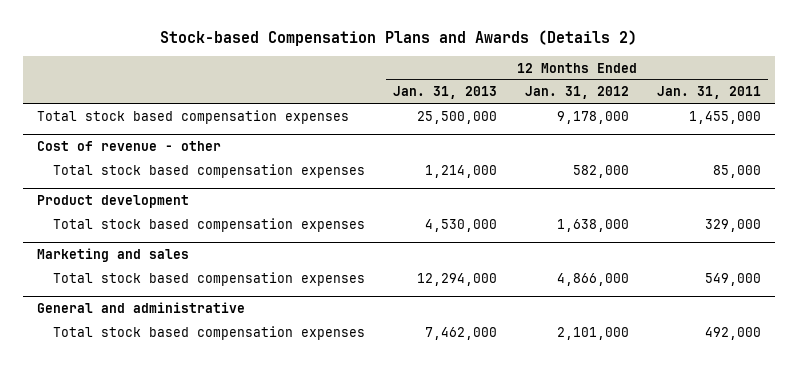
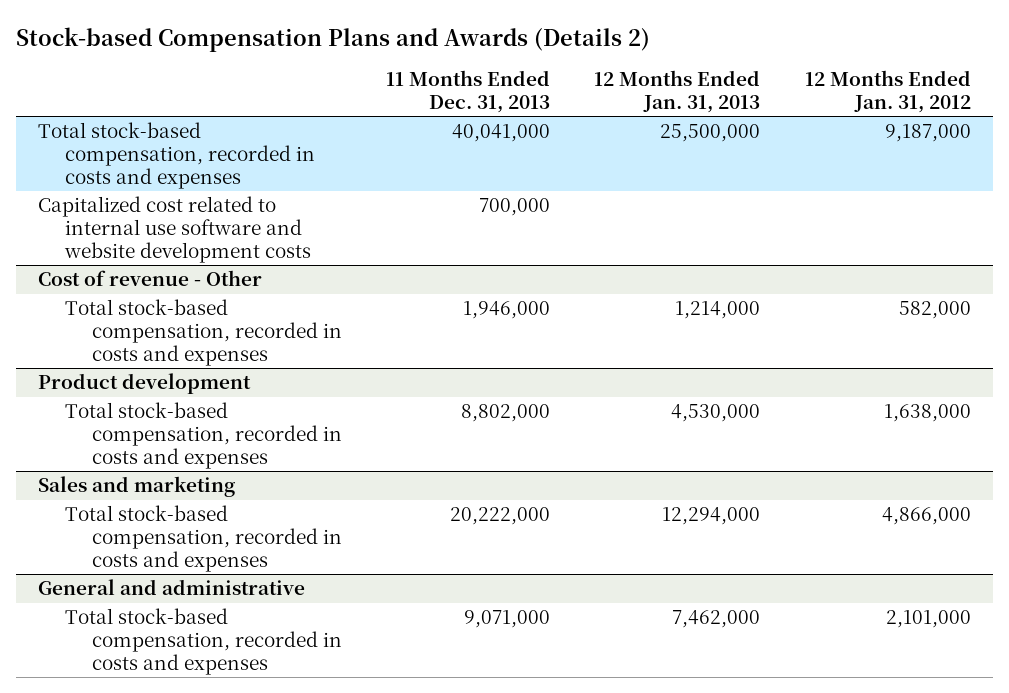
- | 12 Months Ended Jan. 31, 2013 | 12 Months Ended Jan. 31, 2012 | 12 Months Ended Jan. 31, 2011
+ | 11 Months Ended Dec. 31, 2013 | 12 Months Ended Jan. 31, 2013 | 12 Months Ended Jan. 31, 2012
- Total stock based compensation expenses | 25,500,000 | 9,178,000 | 1,455,000
- Cost of revenue - other
- Total stock based compensation expenses | 1,214,000 | 582,000 | 85,000
+ Total stock-based compensation, recorded in costs and expenses | 40,041,000 | 25,500,000 | 9,187,000
+ Capitalized cost related to internal use software and website development costs | 700,000 | |
+ Cost of revenue - Other
+ Total stock-based compensation, recorded in costs and expenses | 1,946,000 | 1,214,000 | 582,000
@ Product development
- Total stock based compensation expenses | 4,530,000 | 1,638,000 | 329,000
- Marketing and sales
- Total stock based compensation expenses | 12,294,000 | 4,866,000 | 549,000
@ Product development
+ Total stock-based compensation, recorded in costs and expenses | 8,802,000 | 4,530,000 | 1,638,000
+ Sales and marketing
+ Total stock-based compensation, recorded in costs and expenses | 20,222,000 | 12,294,000 | 4,866,000
@ General and administrative
- Total stock based compensation expenses | 7,462,000 | 2,101,000 | 492,000
+ Total stock-based compensation, recorded in costs and expenses | 9,071,000 | 7,462,000 | 2,101,000

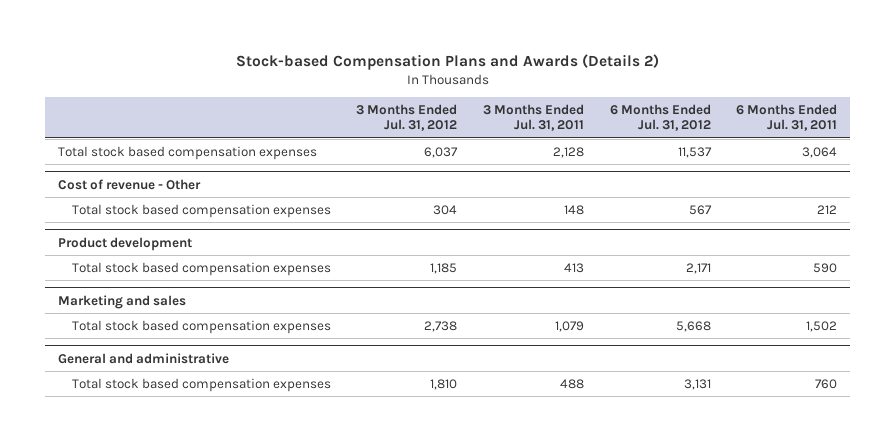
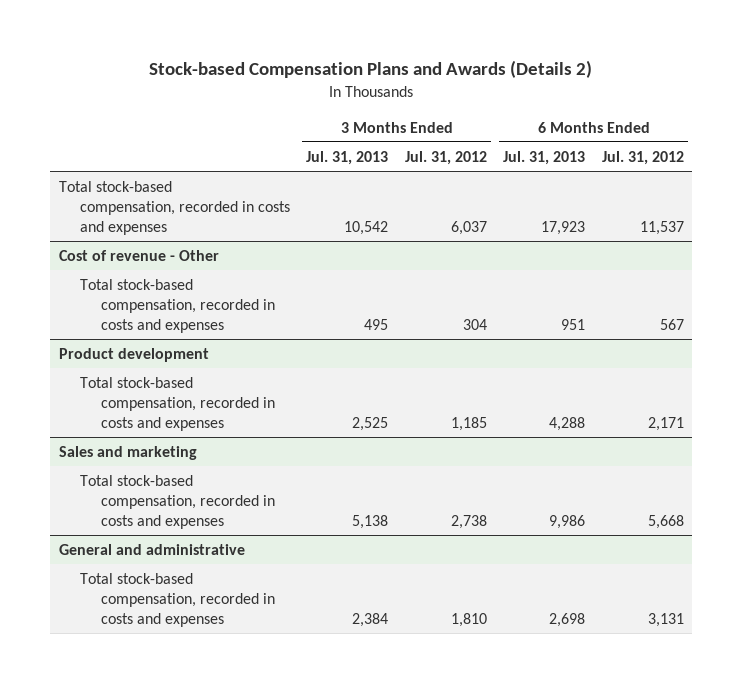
- | 3 Months Ended Jul. 31, 2012 | 3 Months Ended Jul. 31, 2011 | 6 Months Ended Jul. 31, 2012 | 6 Months Ended Jul. 31, 2011
+ | 3 Months Ended Jul. 31, 2013 | 3 Months Ended Jul. 31, 2012 | 6 Months Ended Jul. 31, 2013 | 6 Months Ended Jul. 31, 2012
- Total stock based compensation expenses | 6,037 | 2,128 | 11,537 | 3,064
+ Total stock-based compensation, recorded in costs and expenses | 10,542 | 6,037 | 17,923 | 11,537
@ Cost of revenue - Other
- Total stock based compensation expenses | 304 | 148 | 567 | 212
+ Total stock-based compensation, recorded in costs and expenses | 495 | 304 | 951 | 567
@ Product development
- Total stock based compensation expenses | 1,185 | 413 | 2,171 | 590
- Marketing and sales
- Total stock based compensation expenses | 2,738 | 1,079 | 5,668 | 1,502
@ Product development
+ Total stock-based compensation, recorded in costs and expenses | 2,525 | 1,185 | 4,288 | 2,171
+ Sales and marketing
+ Total stock-based compensation, recorded in costs and expenses | 5,138 | 2,738 | 9,986 | 5,668
@ General and administrative
- Total stock based compensation expenses | 1,810 | 488 | 3,131 | 760
+ Total stock-based compensation, recorded in costs and expenses | 2,384 | 1,810 | 2,698 | 3,131

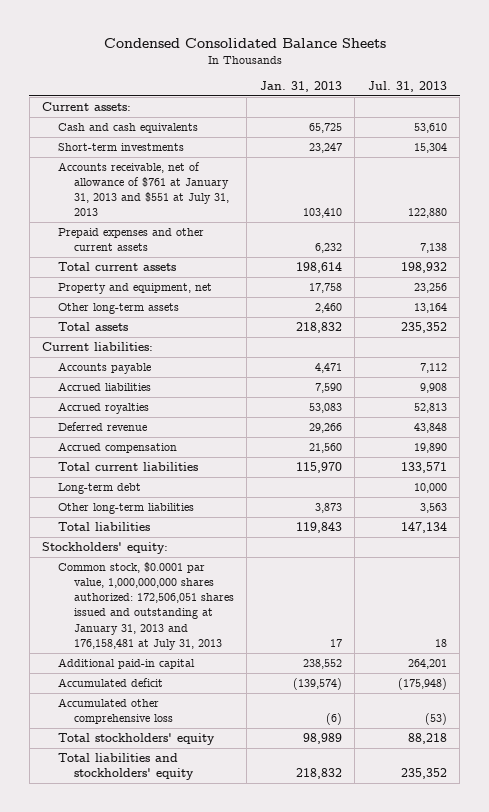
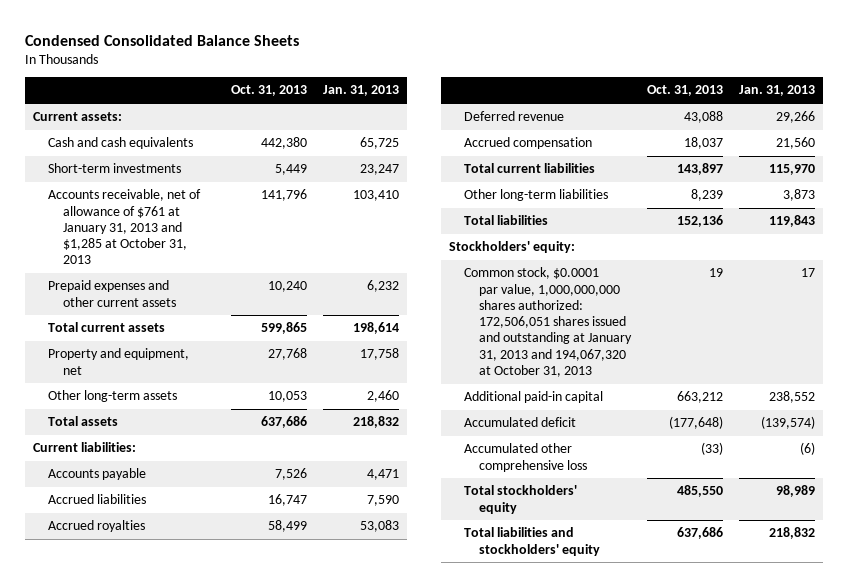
- | Jan. 31, 2013 | Jul. 31, 2013
+ | Oct. 31, 2013 | Jan. 31, 2013
- Accounts receivable, net of allowance of $761 at January 31, 2013 and $551 at July 31, 2013 | 103,410 | 122,880
+ Accounts receivable, net of allowance of $761 at January 31, 2013 and $1,285 at October 31, 2013 | 141,796 | 103,410
- Long-term debt | | 10,000
- Common stock, $0.0001 par value, 1,000,000,000 shares authorized: 172,506,051 shares issued and outstanding at January 31, 2013 and 176,158,481 at July 31, 2013 | 17 | 18
+ Common stock, $0.0001 par value, 1,000,000,000 shares authorized: 172,506,051 shares issued and outstanding at January 31, 2013 and 194,067,320 at October 31, 2013 | 19 | 17

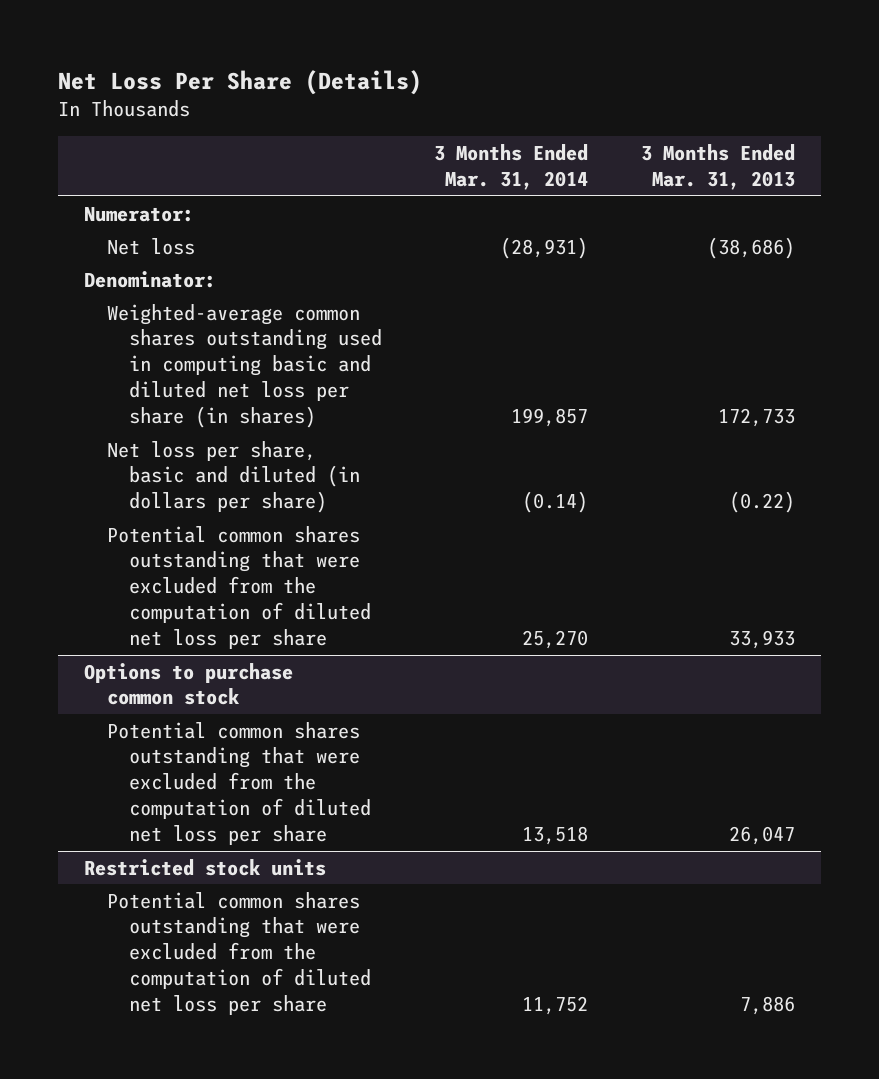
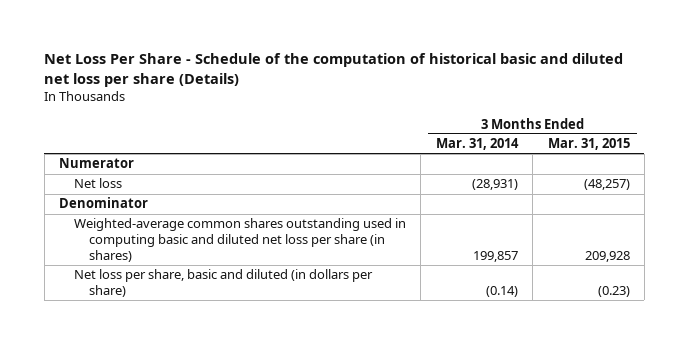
- Net Loss Per Share (Details)
+ Net Loss Per Share - Schedule of the computation of historical basic and diluted net loss per share (Details)
- | 3 Months Ended Mar. 31, 2014 | 3 Months Ended Mar. 31, 2013
+ | 3 Months Ended Mar. 31, 2014 | 3 Months Ended Mar. 31, 2015
- Numerator:
+ Numerator
- Denominator:
+ Denominator
- Potential common shares outstanding that were excluded from the computation of diluted net loss per share | 25,270 | 33,933
- Options to purchase common stock
- Potential common shares outstanding that were excluded from the computation of diluted net loss per share | 13,518 | 26,047
- Restricted stock units
- Potential common shares outstanding that were excluded from the computation of diluted net loss per share | 11,752 | 7,886

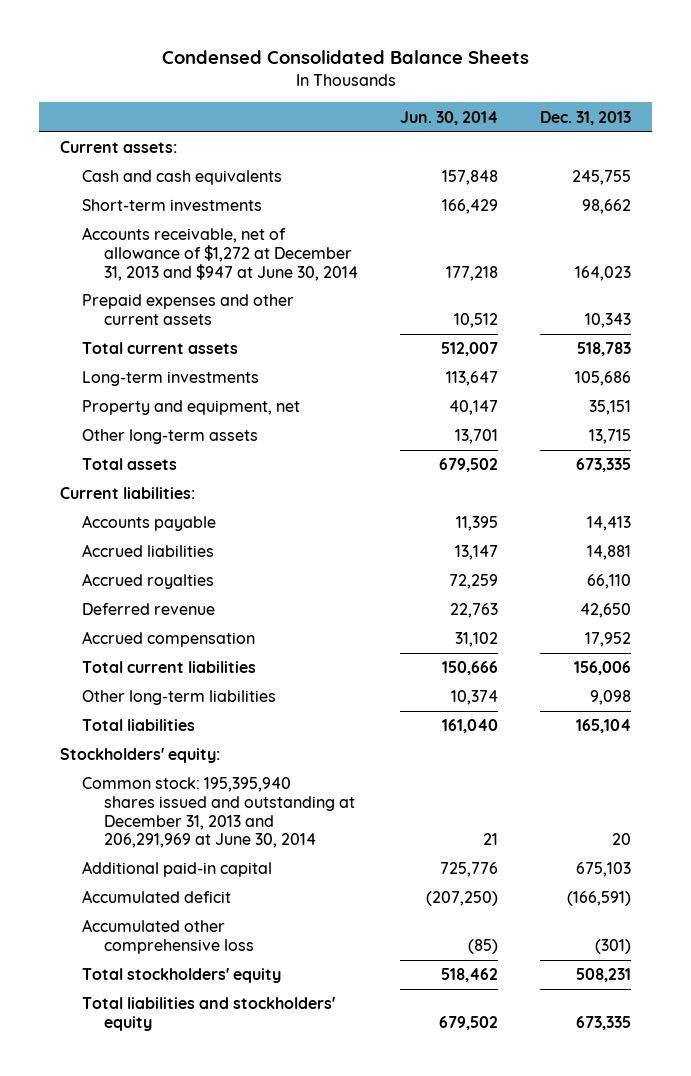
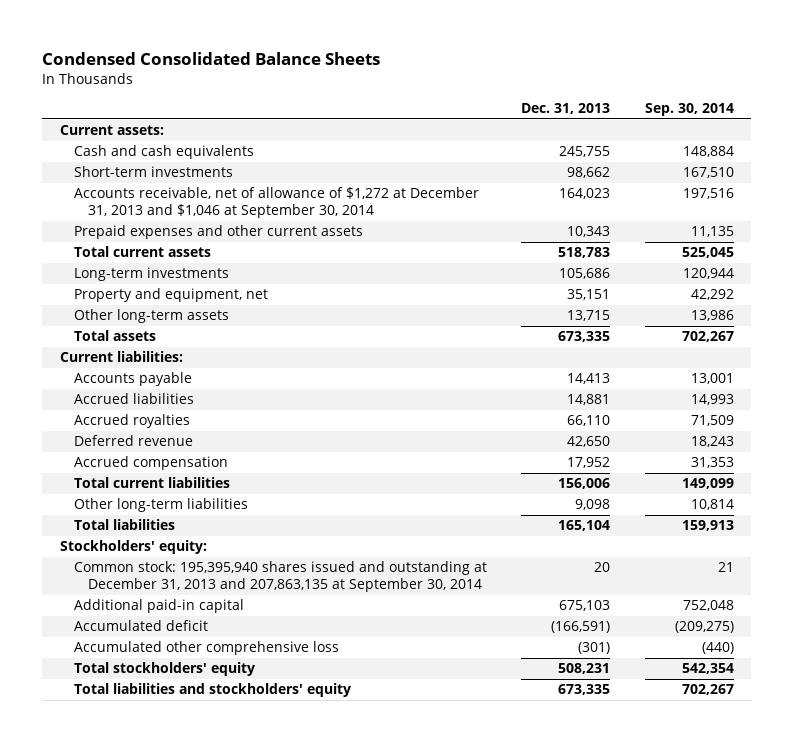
- | Jun. 30, 2014 | Dec. 31, 2013
+ | Dec. 31, 2013 | Sep. 30, 2014
- Accounts receivable, net of allowance of $1,272 at December 31, 2013 and $947 at June 30, 2014 | 177,218 | 164,023
+ Accounts receivable, net of allowance of $1,272 at December 31, 2013 and $1,046 at September 30, 2014 | 164,023 | 197,516
- Common stock: 195,395,940 shares issued and outstanding at December 31, 2013 and 206,291,969 at June 30, 2014 | 21 | 20
+ Common stock: 195,395,940 shares issued and outstanding at December 31, 2013 and 207,863,135 at September 30, 2014 | 20 | 21

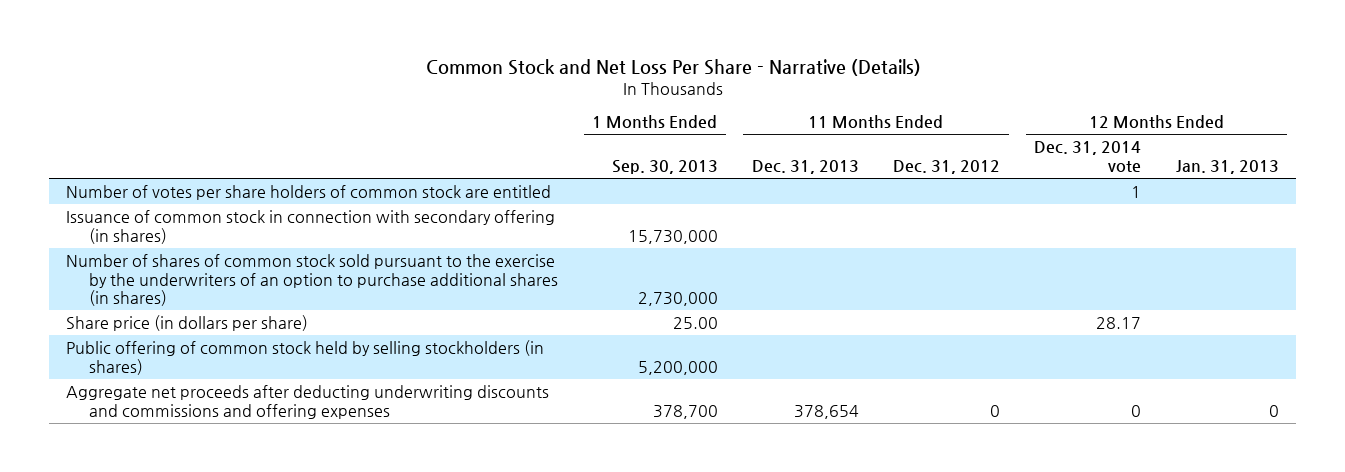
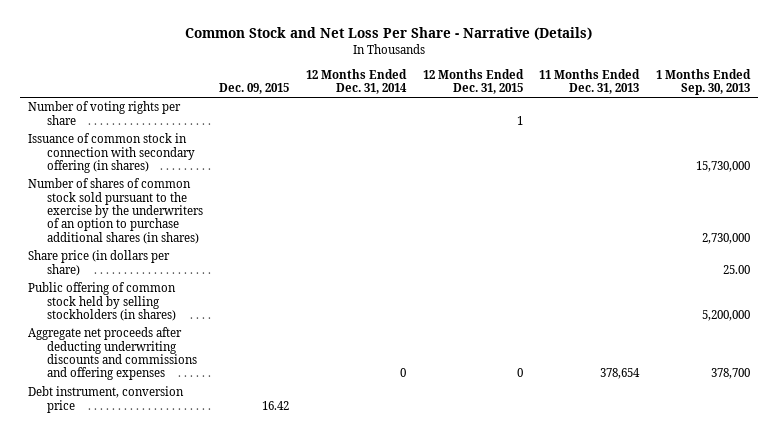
- | 1 Months Ended Sep. 30, 2013 | 11 Months Ended Dec. 31, 2013 | 11 Months Ended Dec. 31, 2012 | 12 Months Ended Dec. 31, 2014 vote | 12 Months Ended Jan. 31, 2013
+ | Dec. 09, 2015 | 12 Months Ended Dec. 31, 2014 | 12 Months Ended Dec. 31, 2015 | 11 Months Ended Dec. 31, 2013 | 1 Months Ended Sep. 30, 2013
- Number of votes per share holders of common stock are entitled | | | | 1 |
+ Number of voting rights per share | | | 1 | |
+ Debt instrument, conversion price | 16.42 | | | |

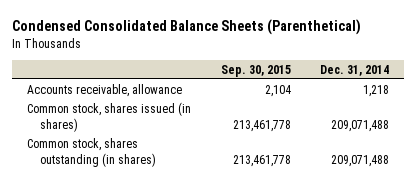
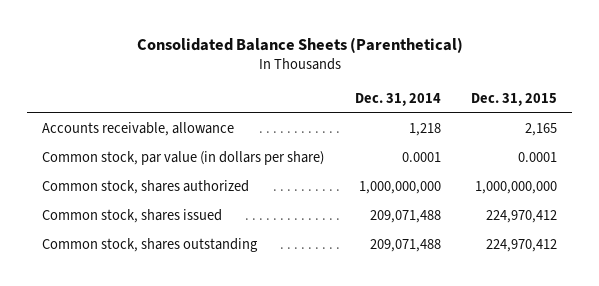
- Condensed Consolidated Balance Sheets (Parenthetical)
+ Consolidated Balance Sheets (Parenthetical)
- | Sep. 30, 2015 | Dec. 31, 2014
+ | Dec. 31, 2014 | Dec. 31, 2015
- Common stock, shares issued (in shares) | 213,461,778 | 209,071,488
- Common stock, shares outstanding (in shares) | 213,461,778 | 209,071,488
+ Common stock, par value (in dollars per share) | 0.0001 | 0.0001
+ Common stock, shares authorized | 1,000,000,000 | 1,000,000,000
+ Common stock, shares issued | 209,071,488 | 224,970,412
+ Common stock, shares outstanding | 209,071,488 | 224,970,412

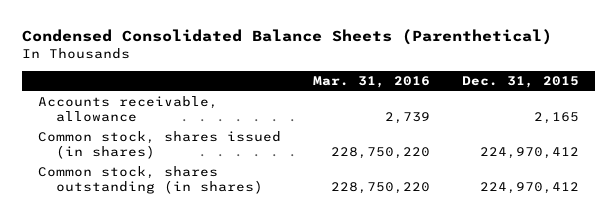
- Consolidated Balance Sheets (Parenthetical)
+ Condensed Consolidated Balance Sheets (Parenthetical)
- | Dec. 31, 2014 | Dec. 31, 2015
+ | Mar. 31, 2016 | Dec. 31, 2015
- Common stock, par value (in dollars per share) | 0.0001 | 0.0001
- Common stock, shares authorized | 1,000,000,000 | 1,000,000,000
- Common stock, shares issued | 209,071,488 | 224,970,412
- Common stock, shares outstanding | 209,071,488 | 224,970,412
+ Common stock, shares issued (in shares) | 228,750,220 | 224,970,412
+ Common stock, shares outstanding (in shares) | 228,750,220 | 224,970,412

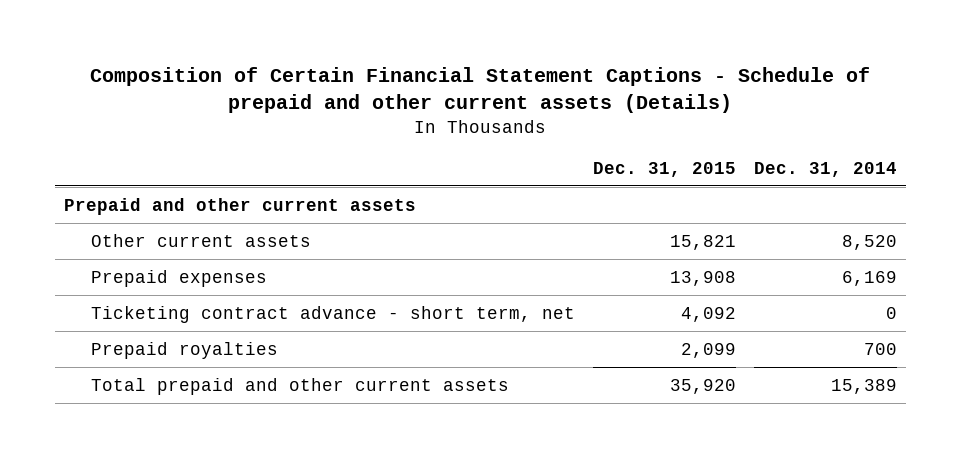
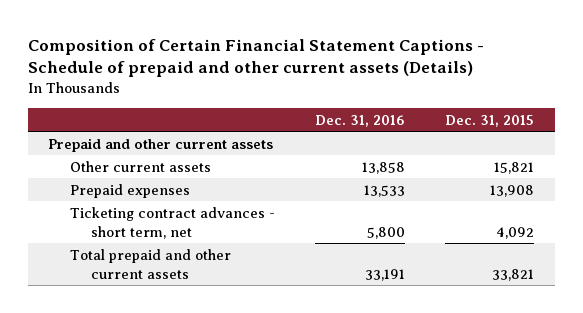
- | Dec. 31, 2015 | Dec. 31, 2014
+ | Dec. 31, 2016 | Dec. 31, 2015
- Ticketing contract advance - short term, net | 4,092 | 0
- Prepaid royalties | 2,099 | 700
- Total prepaid and other current assets | 35,920 | 15,389
+ Ticketing contract advances - short term, net | 5,800 | 4,092
+ Total prepaid and other current assets | 33,191 | 33,821

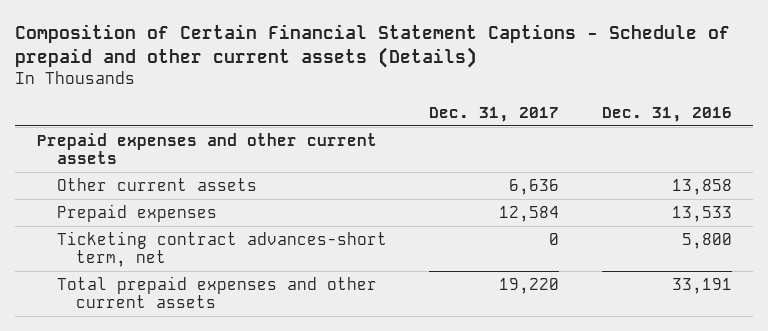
- | Dec. 31, 2016 | Dec. 31, 2015
+ | Dec. 31, 2017 | Dec. 31, 2016
- Prepaid and other current assets
+ Prepaid expenses and other current assets
- Ticketing contract advances - short term, net | 5,800 | 4,092
- Total prepaid and other current assets | 33,191 | 33,821
+ Ticketing contract advances-short term, net | 0 | 5,800
+ Total prepaid expenses and other current assets | 19,220 | 33,191

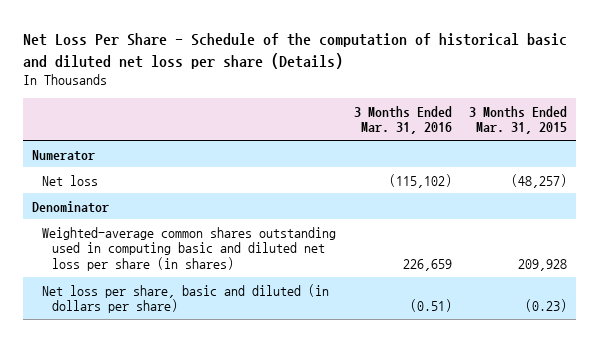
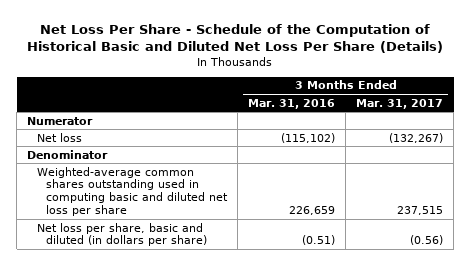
- Net Loss Per Share - Schedule of the computation of historical basic and diluted net loss per share (Details)
+ Net Loss Per Share - Schedule of the Computation of Historical Basic and Diluted Net Loss Per Share (Details)
- | 3 Months Ended Mar. 31, 2016 | 3 Months Ended Mar. 31, 2015
+ | 3 Months Ended Mar. 31, 2016 | 3 Months Ended Mar. 31, 2017
- Weighted-average common shares outstanding used in computing basic and diluted net loss per share (in shares) | 226,659 | 209,928
+ Weighted-average common shares outstanding used in computing basic and diluted net loss per share | 226,659 | 237,515

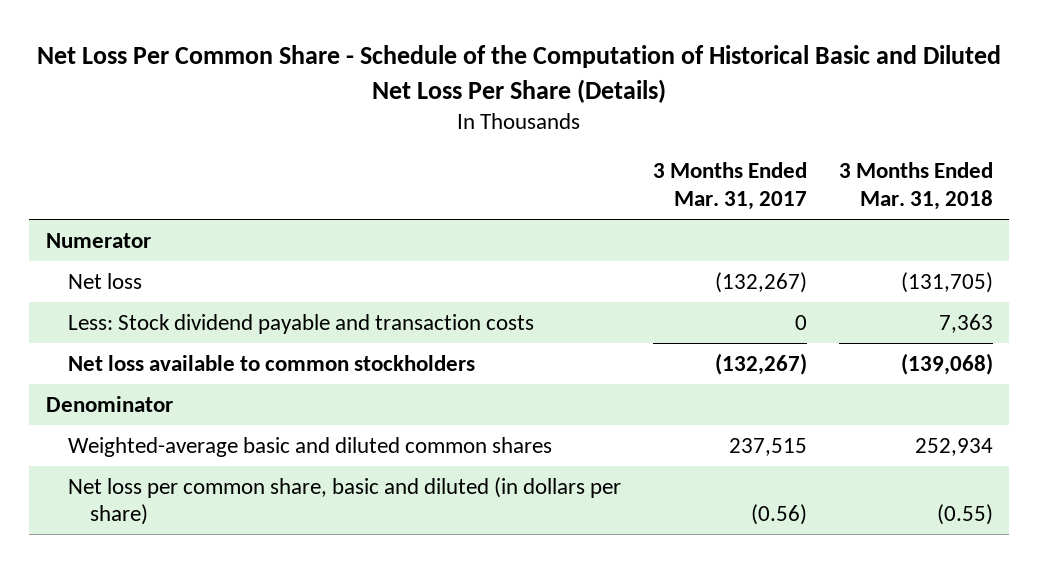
- Net Loss Per Share - Schedule of the Computation of Historical Basic and Diluted Net Loss Per Share (Details)
+ Net Loss Per Common Share - Schedule of the Computation of Historical Basic and Diluted Net Loss Per Share (Details)
- | 3 Months Ended Mar. 31, 2016 | 3 Months Ended Mar. 31, 2017
+ | 3 Months Ended Mar. 31, 2017 | 3 Months Ended Mar. 31, 2018
+ Less: Stock dividend payable and transaction costs | 0 | 7,363
+ Net loss available to common stockholders | (132,267) | (139,068)
- Weighted-average common shares outstanding used in computing basic and diluted net loss per share | 226,659 | 237,515
- Net loss per share, basic and diluted (in dollars per share) | (0.51) | (0.56)
+ Weighted-average basic and diluted common shares | 237,515 | 252,934
+ Net loss per common share, basic and diluted (in dollars per share) | (0.56) | (0.55)

